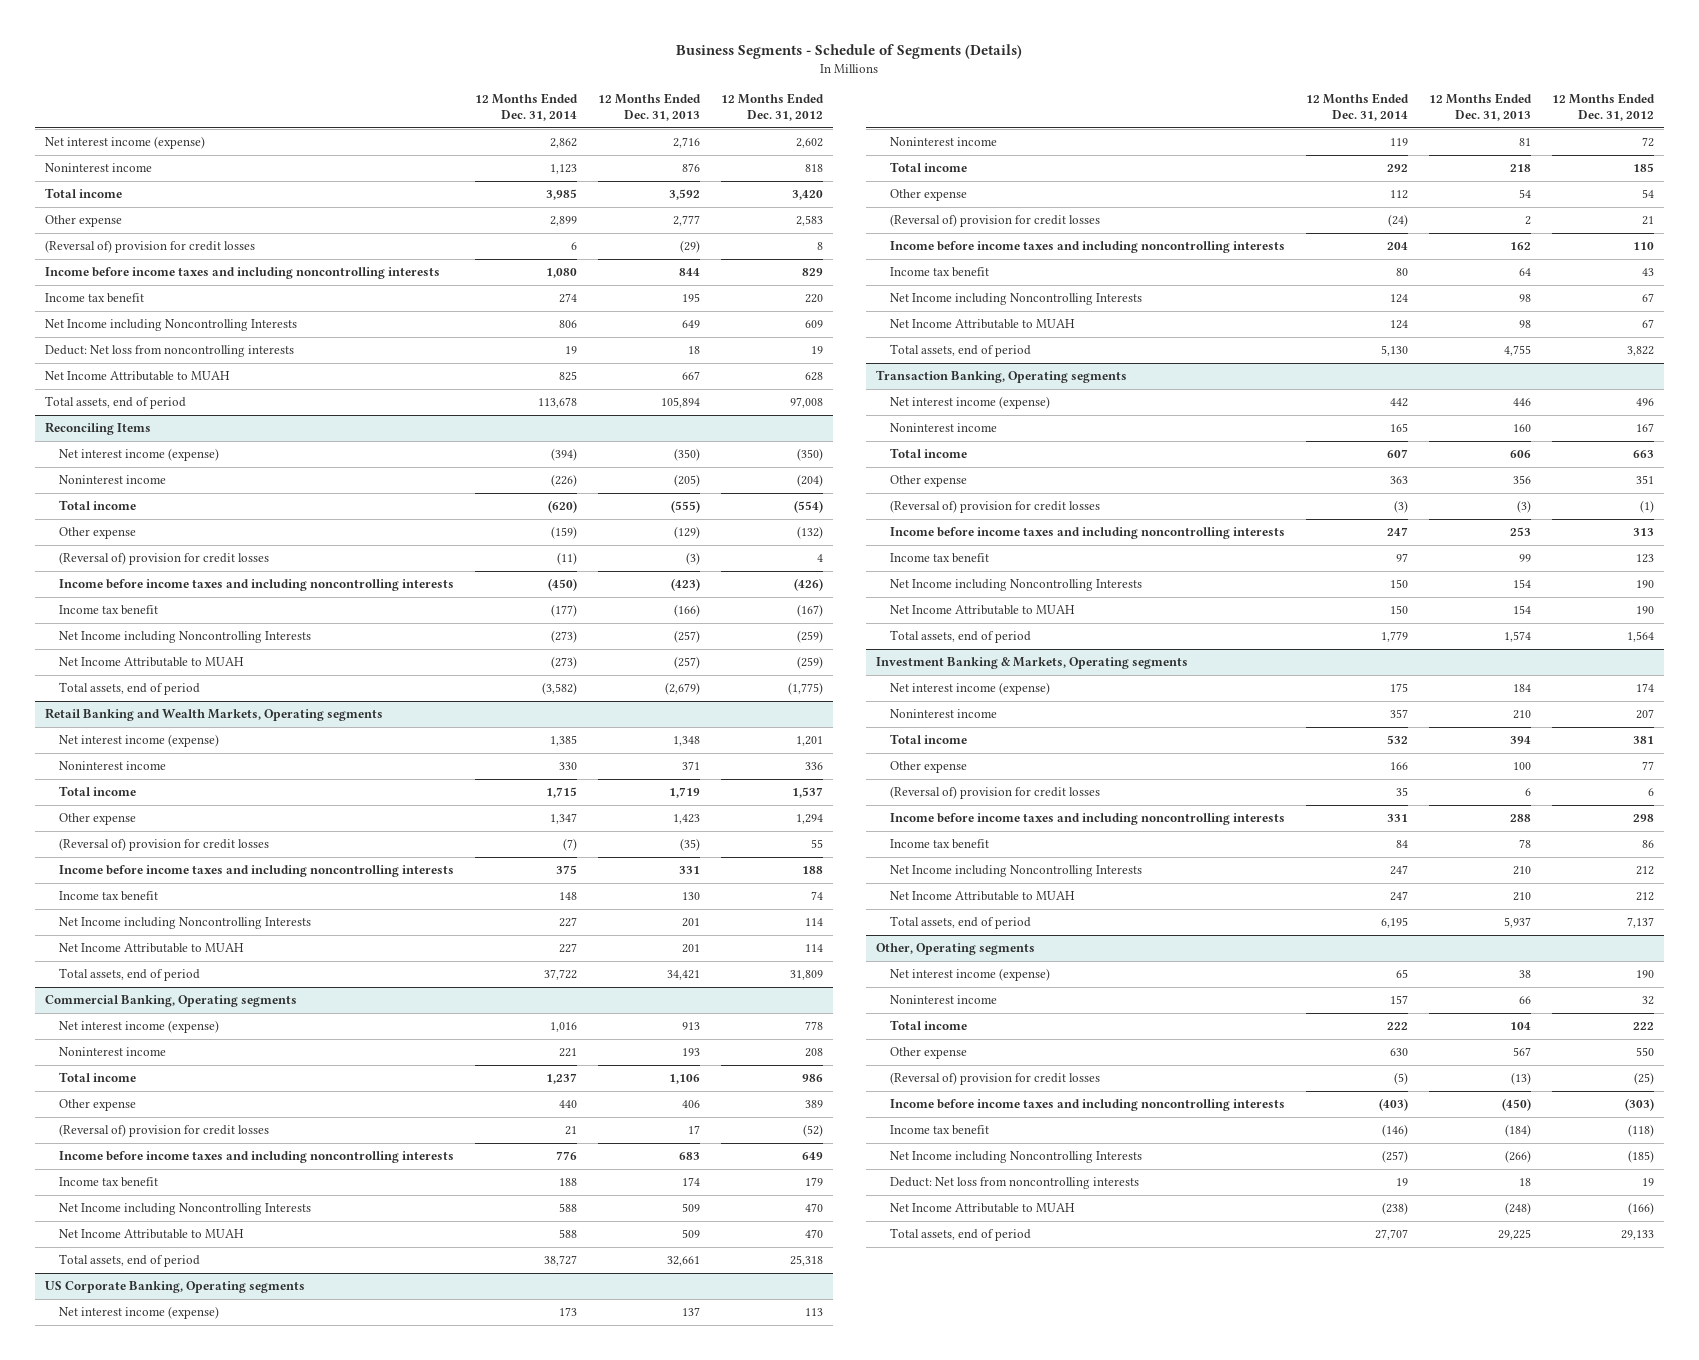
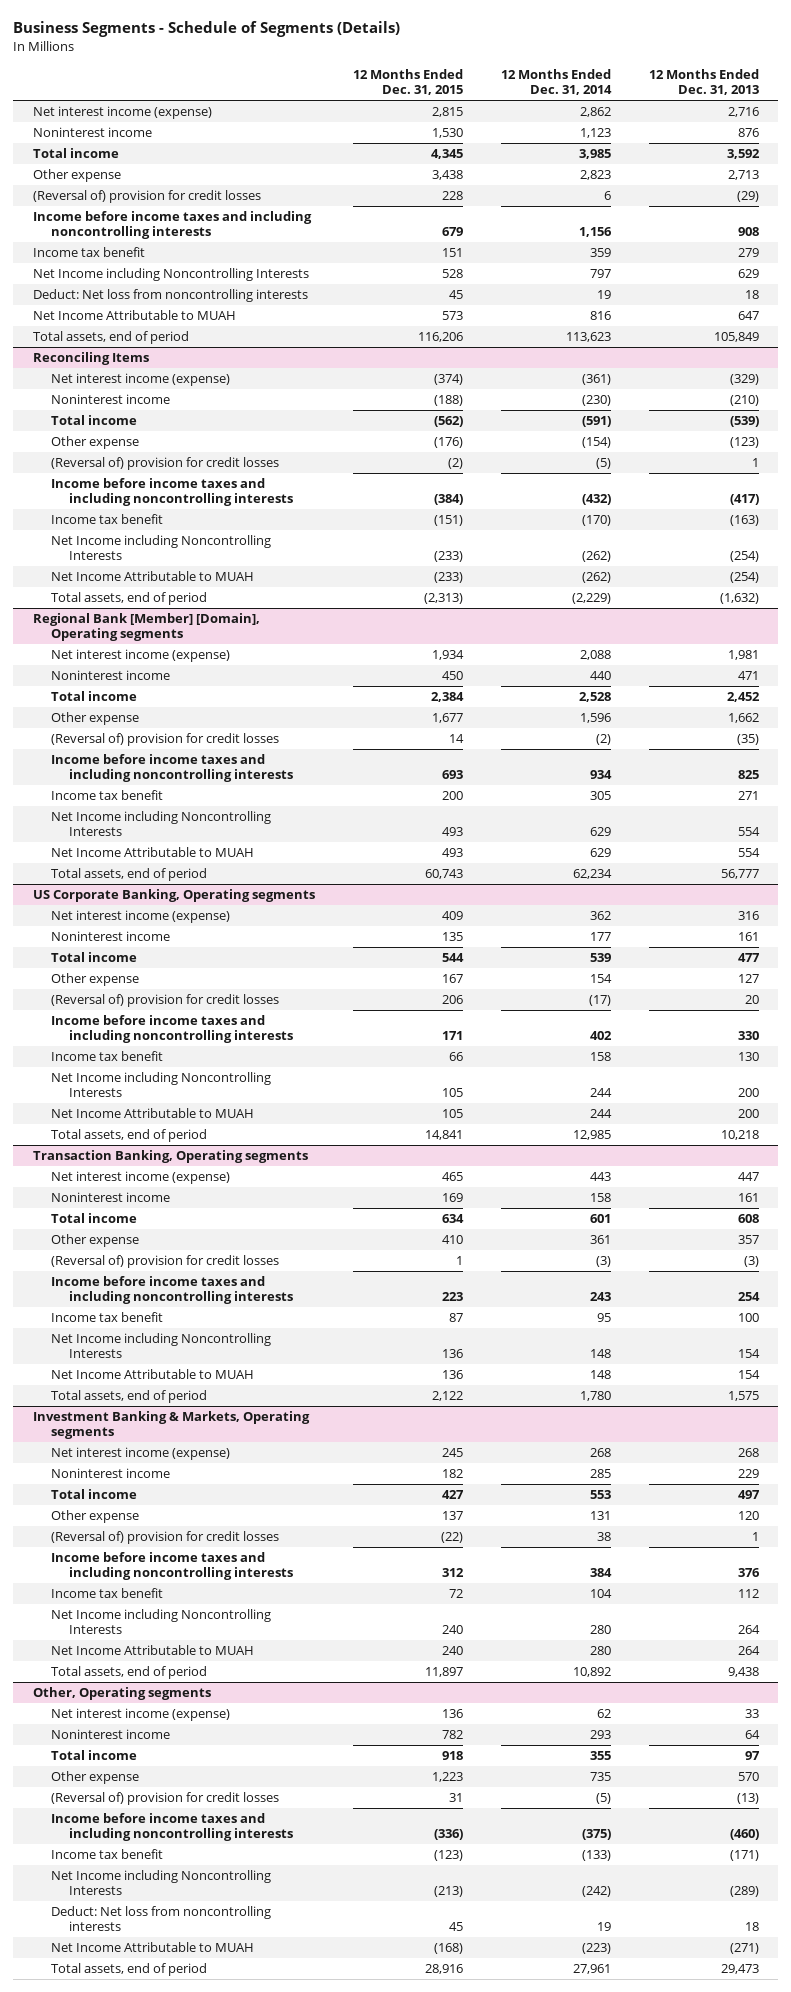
- | 12 Months Ended Dec. 31, 2014 | 12 Months Ended Dec. 31, 2013 | 12 Months Ended Dec. 31, 2012
+ | 12 Months Ended Dec. 31, 2015 | 12 Months Ended Dec. 31, 2014 | 12 Months Ended Dec. 31, 2013
- Other expense | 2,899 | 2,777 | 2,583
+ Other expense | 3,438 | 2,823 | 2,713
- Income before income taxes and including noncontrolling interests | 1,080 | 844 | 829
- Income tax benefit | 274 | 195 | 220
- Net Income including Noncontrolling Interests | 806 | 649 | 609
+ Income before income taxes and including noncontrolling interests | 679 | 1,156 | 908
+ Income tax benefit | 151 | 359 | 279
+ Net Income including Noncontrolling Interests | 528 | 797 | 629
- Net Income Attributable to MUAH | 825 | 667 | 628
- Total assets, end of period | 113,678 | 105,894 | 97,008
+ Net Income Attributable to MUAH | 573 | 816 | 647
+ Total assets, end of period | 116,206 | 113,623 | 105,849
@ Reconciling Items
- Net interest income (expense) | (394) | (350) | (350)
- Noninterest income | (226) | (205) | (204)
- Total income | (620) | (555) | (554)
- Other expense | (159) | (129) | (132)
- (Reversal of) provision for credit losses | (11) | (3) | 4
- Income before income taxes and including noncontrolling interests | (450) | (423) | (426)
- Income tax benefit | (177) | (166) | (167)
- Net Income including Noncontrolling Interests | (273) | (257) | (259)
- Net Income Attributable to MUAH | (273) | (257) | (259)
- Total assets, end of period | (3,582) | (2,679) | (1,775)
- Retail Banking and Wealth Markets, Operating segments
- Net interest income (expense) | 1,385 | 1,348 | 1,201
- Noninterest income | 330 | 371 | 336
- Total income | 1,715 | 1,719 | 1,537
- Other expense | 1,347 | 1,423 | 1,294
- (Reversal of) provision for credit losses | (7) | (35) | 55
- Income before income taxes and including noncontrolling interests | 375 | 331 | 188
- Income tax benefit | 148 | 130 | 74
- Net Income including Noncontrolling Interests | 227 | 201 | 114
- Net Income Attributable to MUAH | 227 | 201 | 114
- Total assets, end of period | 37,722 | 34,421 | 31,809
- Commercial Banking, Operating segments
- Net interest income (expense) | 1,016 | 913 | 778
- Noninterest income | 221 | 193 | 208
- Total income | 1,237 | 1,106 | 986
- Other expense | 440 | 406 | 389
- (Reversal of) provision for credit losses | 21 | 17 | (52)
- Income before income taxes and including noncontrolling interests | 776 | 683 | 649
- Income tax benefit | 188 | 174 | 179
- Net Income including Noncontrolling Interests | 588 | 509 | 470
- Net Income Attributable to MUAH | 588 | 509 | 470
- Total assets, end of period | 38,727 | 32,661 | 25,318
@ Reconciling Items
+ Net interest income (expense) | (374) | (361) | (329)
+ Noninterest income | (188) | (230) | (210)
+ Total income | (562) | (591) | (539)
+ Other expense | (176) | (154) | (123)
+ (Reversal of) provision for credit losses | (2) | (5) | 1
+ Income before income taxes and including noncontrolling interests | (384) | (432) | (417)
+ Income tax benefit | (151) | (170) | (163)
+ Net Income including Noncontrolling Interests | (233) | (262) | (254)
+ Net Income Attributable to MUAH | (233) | (262) | (254)
+ Total assets, end of period | (2,313) | (2,229) | (1,632)
+ Regional Bank [Member] [Domain], Operating segments
+ Net interest income (expense) | 1,934 | 2,088 | 1,981
+ Noninterest income | 450 | 440 | 471
+ Total income | 2,384 | 2,528 | 2,452
+ Other expense | 1,677 | 1,596 | 1,662
+ (Reversal of) provision for credit losses | 14 | (2) | (35)
+ Income before income taxes and including noncontrolling interests | 693 | 934 | 825
+ Income tax benefit | 200 | 305 | 271
+ Net Income including Noncontrolling Interests | 493 | 629 | 554
+ Net Income Attributable to MUAH | 493 | 629 | 554
+ Total assets, end of period | 60,743 | 62,234 | 56,777
@ US Corporate Banking, Operating segments
- Net interest income (expense) | 173 | 137 | 113
- Noninterest income | 119 | 81 | 72
- Total income | 292 | 218 | 185
- Other expense | 112 | 54 | 54
- (Reversal of) provision for credit losses | (24) | 2 | 21
- Income before income taxes and including noncontrolling interests | 204 | 162 | 110
- Income tax benefit | 80 | 64 | 43
- Net Income including Noncontrolling Interests | 124 | 98 | 67
- Net Income Attributable to MUAH | 124 | 98 | 67
- Total assets, end of period | 5,130 | 4,755 | 3,822
+ Net interest income (expense) | 409 | 362 | 316
+ Noninterest income | 135 | 177 | 161
+ Total income | 544 | 539 | 477
+ Other expense | 167 | 154 | 127
+ (Reversal of) provision for credit losses | 206 | (17) | 20
+ Income before income taxes and including noncontrolling interests | 171 | 402 | 330
+ Income tax benefit | 66 | 158 | 130
+ Net Income including Noncontrolling Interests | 105 | 244 | 200
+ Net Income Attributable to MUAH | 105 | 244 | 200
+ Total assets, end of period | 14,841 | 12,985 | 10,218
@ Transaction Banking, Operating segments
- Net interest income (expense) | 442 | 446 | 496
- Noninterest income | 165 | 160 | 167
- Total income | 607 | 606 | 663
- Other expense | 363 | 356 | 351
+ Net interest income (expense) | 465 | 443 | 447
+ Noninterest income | 169 | 158 | 161
+ Total income | 634 | 601 | 608
+ Other expense | 410 | 361 | 357
- Income before income taxes and including noncontrolling interests | 247 | 253 | 313
- Income tax benefit | 97 | 99 | 123
- Net Income including Noncontrolling Interests | 150 | 154 | 190
- Net Income Attributable to MUAH | 150 | 154 | 190
- Total assets, end of period | 1,779 | 1,574 | 1,564
+ Income before income taxes and including noncontrolling interests | 223 | 243 | 254
+ Income tax benefit | 87 | 95 | 100
+ Net Income including Noncontrolling Interests | 136 | 148 | 154
+ Net Income Attributable to MUAH | 136 | 148 | 154
+ Total assets, end of period | 2,122 | 1,780 | 1,575
@ Investment Banking & Markets, Operating segments
- Net interest income (expense) | 175 | 184 | 174
- Noninterest income | 357 | 210 | 207
- Total income | 532 | 394 | 381
- Other expense | 166 | 100 | 77
- (Reversal of) provision for credit losses | 35 | 6 | 6
- Income before income taxes and including noncontrolling interests | 331 | 288 | 298
- Income tax benefit | 84 | 78 | 86
- Net Income including Noncontrolling Interests | 247 | 210 | 212
- Net Income Attributable to MUAH | 247 | 210 | 212
- Total assets, end of period | 6,195 | 5,937 | 7,137
+ Net interest income (expense) | 245 | 268 | 268
+ Noninterest income | 182 | 285 | 229
+ Total income | 427 | 553 | 497
+ Other expense | 137 | 131 | 120
+ (Reversal of) provision for credit losses | (22) | 38 | 1
+ Income before income taxes and including noncontrolling interests | 312 | 384 | 376
+ Income tax benefit | 72 | 104 | 112
+ Net Income including Noncontrolling Interests | 240 | 280 | 264
+ Net Income Attributable to MUAH | 240 | 280 | 264
+ Total assets, end of period | 11,897 | 10,892 | 9,438
@ Other, Operating segments
- Net interest income (expense) | 65 | 38 | 190
- Noninterest income | 157 | 66 | 32
- Total income | 222 | 104 | 222
- Other expense | 630 | 567 | 550
+ Net interest income (expense) | 136 | 62 | 33
+ Noninterest income | 782 | 293 | 64
+ Total income | 918 | 355 | 97
+ Other expense | 1,223 | 735 | 570
- Income before income taxes and including noncontrolling interests | (403) | (450) | (303)
- Income tax benefit | (146) | (184) | (118)
- Net Income including Noncontrolling Interests | (257) | (266) | (185)
+ Income before income taxes and including noncontrolling interests | (336) | (375) | (460)
+ Income tax benefit | (123) | (133) | (171)
+ Net Income including Noncontrolling Interests | (213) | (242) | (289)
- Net Income Attributable to MUAH | (238) | (248) | (166)
- Total assets, end of period | 27,707 | 29,225 | 29,133
+ Net Income Attributable to MUAH | (168) | (223) | (271)
+ Total assets, end of period | 28,916 | 27,961 | 29,473

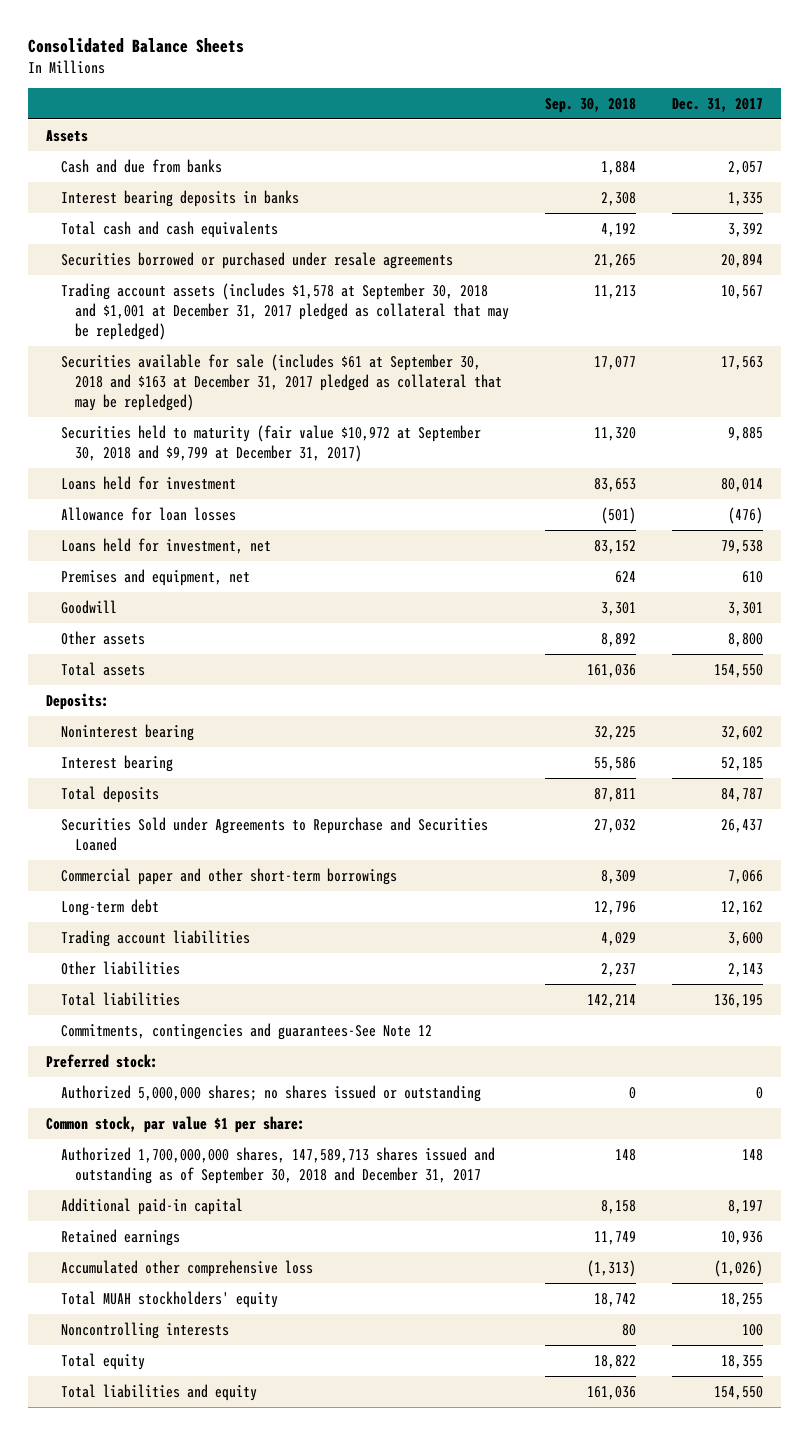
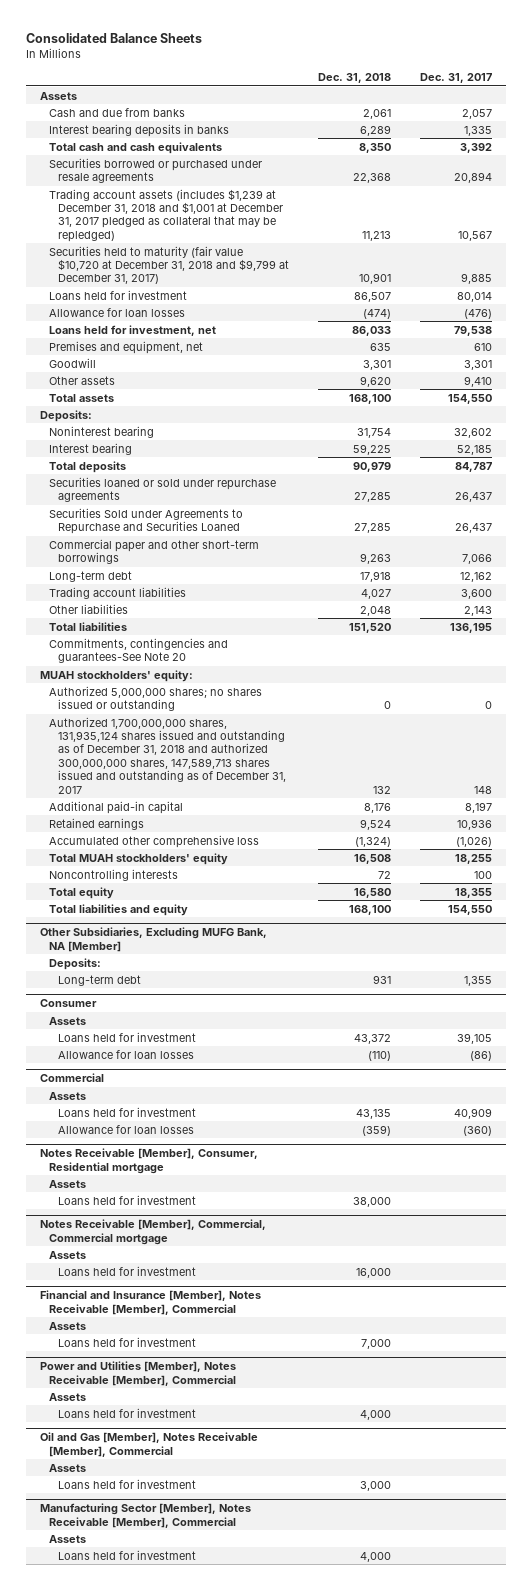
- | Sep. 30, 2018 | Dec. 31, 2017
+ | Dec. 31, 2018 | Dec. 31, 2017
- Trading account assets (includes $1,578 at September 30, 2018 and $1,001 at December 31, 2017 pledged as collateral that may be repledged) | 11,213 | 10,567
- Securities available for sale (includes $61 at September 30, 2018 and $163 at December 31, 2017 pledged as collateral that may be repledged) | 17,077 | 17,563
- Securities held to maturity (fair value $10,972 at September 30, 2018 and $9,799 at December 31, 2017) | 11,320 | 9,885
+ Trading account assets (includes $1,239 at December 31, 2018 and $1,001 at December 31, 2017 pledged as collateral that may be repledged) | 11,213 | 10,567
+ Securities held to maturity (fair value $10,720 at December 31, 2018 and $9,799 at December 31, 2017) | 10,901 | 9,885
- Other assets | 8,892 | 8,800
+ Other assets | 9,620 | 9,410
+ Securities loaned or sold under repurchase agreements | 27,285 | 26,437
- Commitments, contingencies and guarantees-See Note 12
- Preferred stock:
+ Commitments, contingencies and guarantees-See Note 20
+ MUAH stockholders' equity:
- Common stock, par value $1 per share:
- Authorized 1,700,000,000 shares, 147,589,713 shares issued and outstanding as of September 30, 2018 and December 31, 2017 | 148 | 148
+ Authorized 1,700,000,000 shares, 131,935,124 shares issued and outstanding as of December 31, 2018 and authorized 300,000,000 shares, 147,589,713 shares issued and outstanding as of December 31, 2017 | 132 | 148
+ Other Subsidiaries, Excluding MUFG Bank, NA [Member]
+ Deposits:
+ Long-term debt | 931 | 1,355
+ Consumer
+ Assets
+ Loans held for investment | 43,372 | 39,105
+ Allowance for loan losses | (110) | (86)
+ Commercial
+ Assets
+ Loans held for investment | 43,135 | 40,909
+ Allowance for loan losses | (359) | (360)
+ Notes Receivable [Member], Consumer, Residential mortgage
+ Assets
+ Loans held for investment | 38,000 |
+ Notes Receivable [Member], Commercial, Commercial mortgage
+ Assets
+ Loans held for investment | 16,000 |
+ Financial and Insurance [Member], Notes Receivable [Member], Commercial
+ Assets
+ Loans held for investment | 7,000 |
+ Power and Utilities [Member], Notes Receivable [Member], Commercial
+ Assets
+ Loans held for investment | 4,000 |
+ Oil and Gas [Member], Notes Receivable [Member], Commercial
+ Assets
+ Loans held for investment | 3,000 |
+ Manufacturing Sector [Member], Notes Receivable [Member], Commercial
+ Assets
+ Loans held for investment | 4,000 |

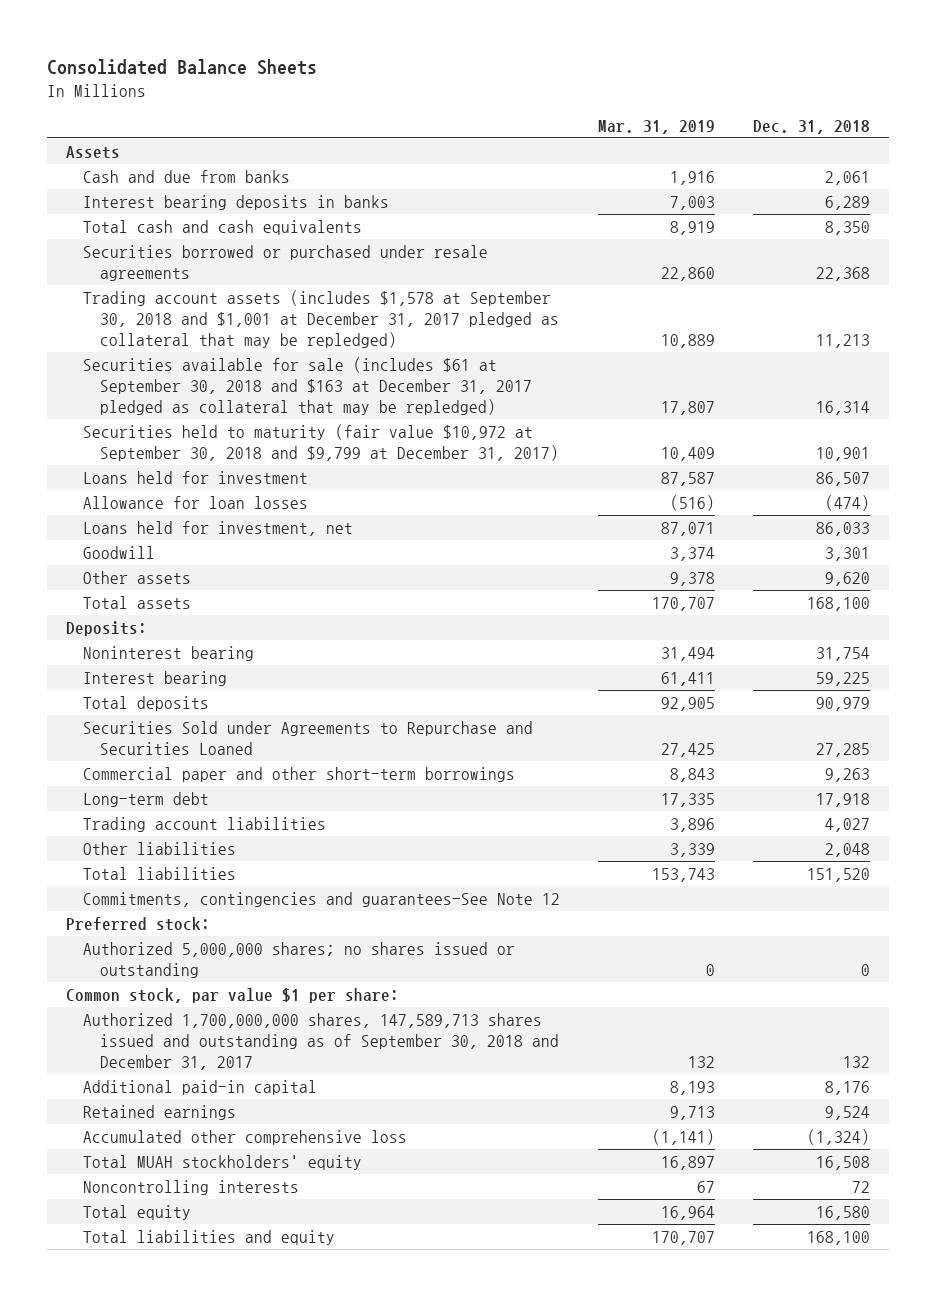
- | Dec. 31, 2018 | Dec. 31, 2017
+ | Mar. 31, 2019 | Dec. 31, 2018
- Trading account assets (includes $1,239 at December 31, 2018 and $1,001 at December 31, 2017 pledged as collateral that may be repledged) | 11,213 | 10,567
- Securities held to maturity (fair value $10,720 at December 31, 2018 and $9,799 at December 31, 2017) | 10,901 | 9,885
+ Trading account assets (includes $1,578 at September 30, 2018 and $1,001 at December 31, 2017 pledged as collateral that may be repledged) | 10,889 | 11,213
+ Securities available for sale (includes $61 at September 30, 2018 and $163 at December 31, 2017 pledged as collateral that may be repledged) | 17,807 | 16,314
+ Securities held to maturity (fair value $10,972 at September 30, 2018 and $9,799 at December 31, 2017) | 10,409 | 10,901
- Premises and equipment, net | 635 | 610
- Securities loaned or sold under repurchase agreements | 27,285 | 26,437
- Commitments, contingencies and guarantees-See Note 20
- MUAH stockholders' equity:
+ Commitments, contingencies and guarantees-See Note 12
+ Preferred stock:
- Authorized 1,700,000,000 shares, 131,935,124 shares issued and outstanding as of December 31, 2018 and authorized 300,000,000 shares, 147,589,713 shares issued and outstanding as of December 31, 2017 | 132 | 148
+ Common stock, par value $1 per share:
+ Authorized 1,700,000,000 shares, 147,589,713 shares issued and outstanding as of September 30, 2018 and December 31, 2017 | 132 | 132
- Other Subsidiaries, Excluding MUFG Bank, NA [Member]
- Deposits:
- Long-term debt | 931 | 1,355
- Consumer
- Assets
- Loans held for investment | 43,372 | 39,105
- Allowance for loan losses | (110) | (86)
- Commercial
- Assets
- Loans held for investment | 43,135 | 40,909
- Allowance for loan losses | (359) | (360)
- Notes Receivable [Member], Consumer, Residential mortgage
- Assets
- Loans held for investment | 38,000 |
- Notes Receivable [Member], Commercial, Commercial mortgage
- Assets
- Loans held for investment | 16,000 |
- Financial and Insurance [Member], Notes Receivable [Member], Commercial
- Assets
- Loans held for investment | 7,000 |
- Power and Utilities [Member], Notes Receivable [Member], Commercial
- Assets
- Loans held for investment | 4,000 |
- Oil and Gas [Member], Notes Receivable [Member], Commercial
- Assets
- Loans held for investment | 3,000 |
- Manufacturing Sector [Member], Notes Receivable [Member], Commercial
- Assets
- Loans held for investment | 4,000 |

